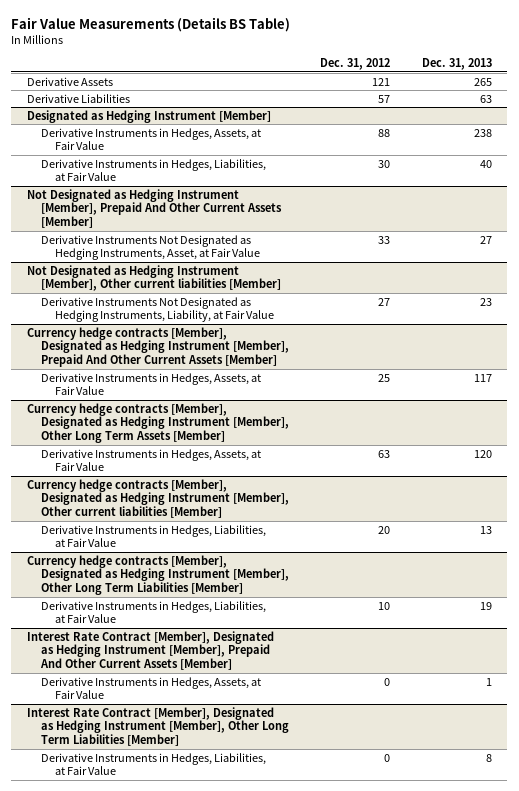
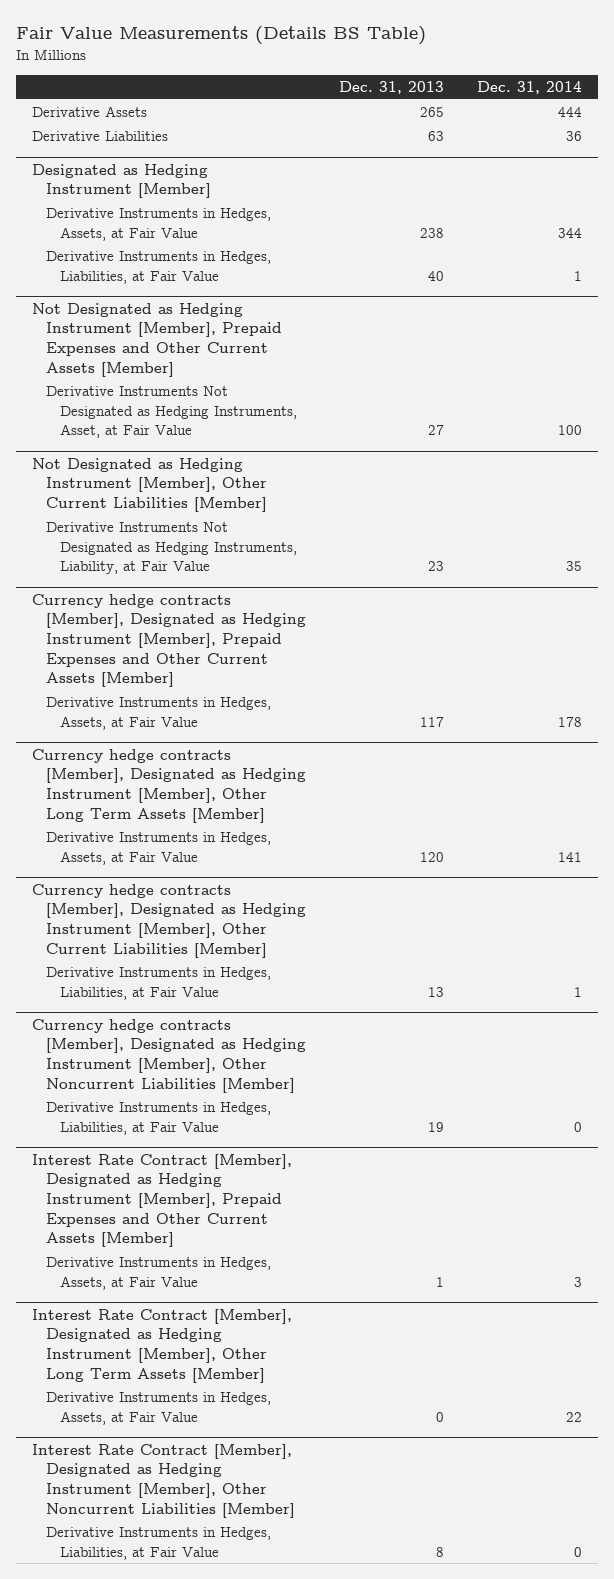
- | Dec. 31, 2012 | Dec. 31, 2013
+ | Dec. 31, 2013 | Dec. 31, 2014
- Not Designated as Hedging Instrument [Member], Prepaid And Other Current Assets [Member]
+ Not Designated as Hedging Instrument [Member], Prepaid Expenses and Other Current Assets [Member]
- Not Designated as Hedging Instrument [Member], Other current liabilities [Member]
+ Not Designated as Hedging Instrument [Member], Other Current Liabilities [Member]
- Currency hedge contracts [Member], Designated as Hedging Instrument [Member], Prepaid And Other Current Assets [Member]
+ Currency hedge contracts [Member], Designated as Hedging Instrument [Member], Prepaid Expenses and Other Current Assets [Member]
- Currency hedge contracts [Member], Designated as Hedging Instrument [Member], Other current liabilities [Member]
+ Currency hedge contracts [Member], Designated as Hedging Instrument [Member], Other Current Liabilities [Member]
- Currency hedge contracts [Member], Designated as Hedging Instrument [Member], Other Long Term Liabilities [Member]
+ Currency hedge contracts [Member], Designated as Hedging Instrument [Member], Other Noncurrent Liabilities [Member]
- Interest Rate Contract [Member], Designated as Hedging Instrument [Member], Prepaid And Other Current Assets [Member]
+ Interest Rate Contract [Member], Designated as Hedging Instrument [Member], Prepaid Expenses and Other Current Assets [Member]
- Interest Rate Contract [Member], Designated as Hedging Instrument [Member], Other Long Term Liabilities [Member]
+ Interest Rate Contract [Member], Designated as Hedging Instrument [Member], Other Long Term Assets [Member]
+ Derivative Instruments in Hedges, Assets, at Fair Value | 0 | 22
+ Interest Rate Contract [Member], Designated as Hedging Instrument [Member], Other Noncurrent Liabilities [Member]

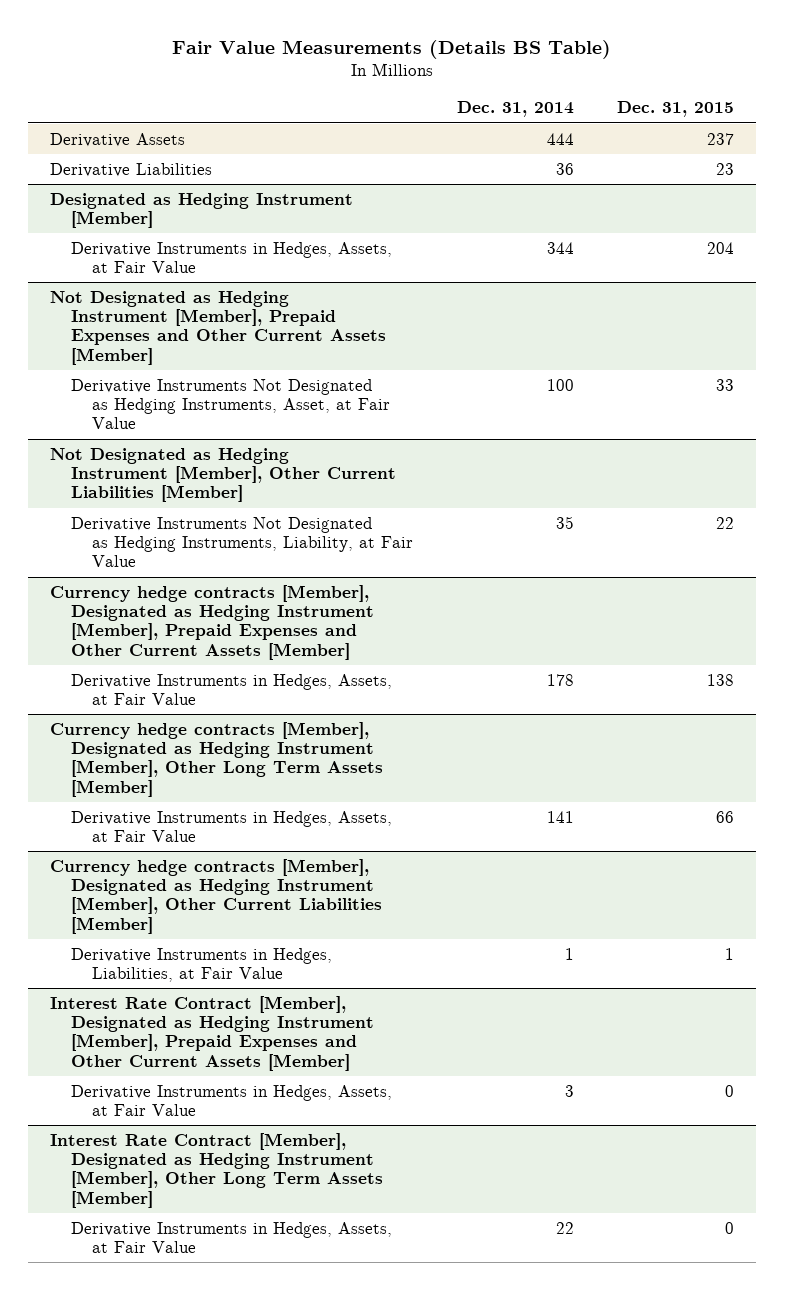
- | Dec. 31, 2013 | Dec. 31, 2014
+ | Dec. 31, 2014 | Dec. 31, 2015
@ Designated as Hedging Instrument [Member]
- Derivative Instruments in Hedges, Liabilities, at Fair Value | 40 | 1
- Currency hedge contracts [Member], Designated as Hedging Instrument [Member], Other Noncurrent Liabilities [Member]
- Derivative Instruments in Hedges, Liabilities, at Fair Value | 19 | 0
- Interest Rate Contract [Member], Designated as Hedging Instrument [Member], Other Noncurrent Liabilities [Member]
- Derivative Instruments in Hedges, Liabilities, at Fair Value | 8 | 0

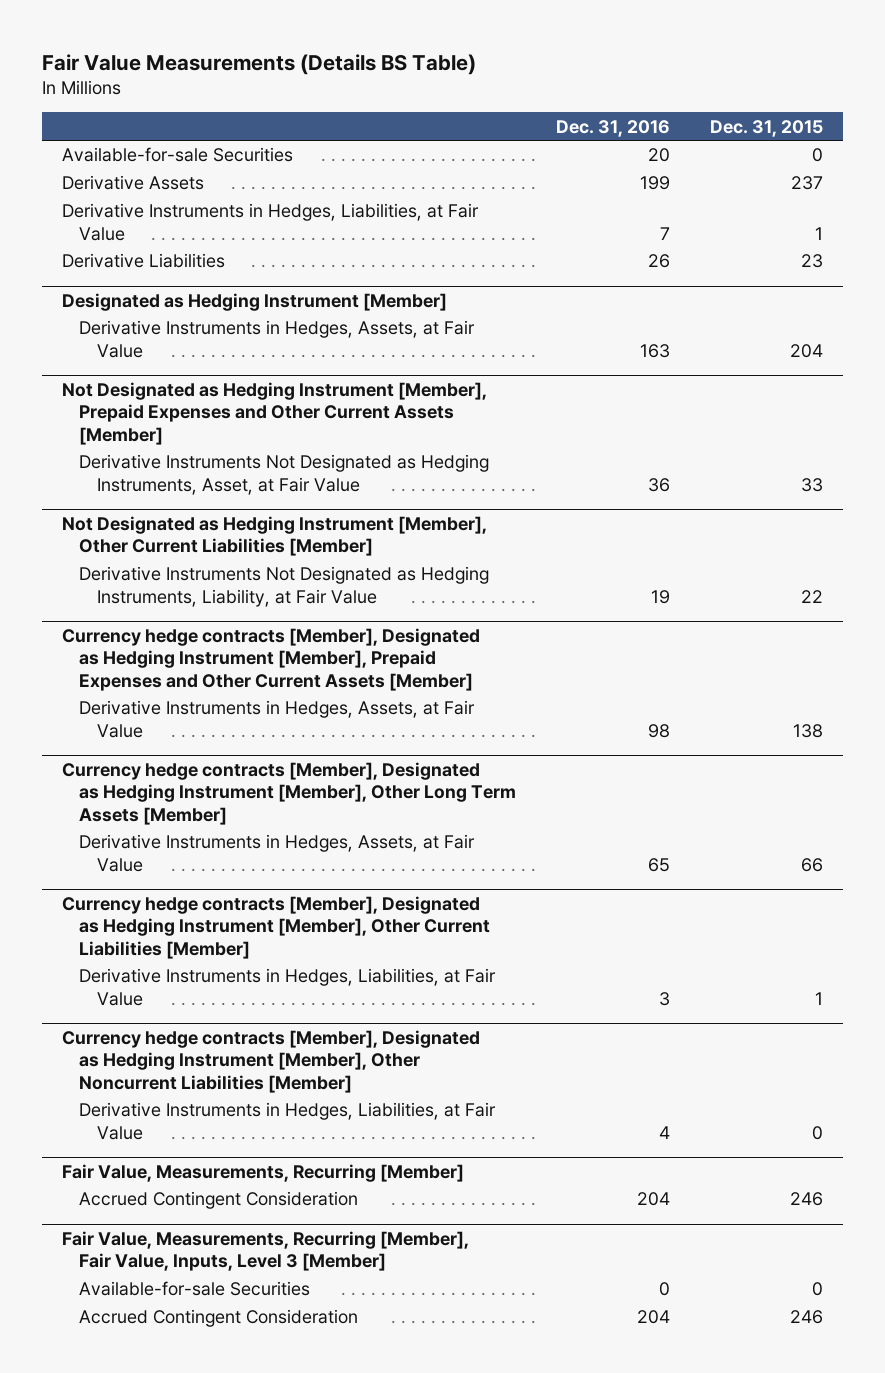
- | Dec. 31, 2014 | Dec. 31, 2015
+ | Dec. 31, 2016 | Dec. 31, 2015
+ Available-for-sale Securities | 20 | 0
+ Derivative Instruments in Hedges, Liabilities, at Fair Value | 7 | 1
- Interest Rate Contract [Member], Designated as Hedging Instrument [Member], Prepaid Expenses and Other Current Assets [Member]
- Derivative Instruments in Hedges, Assets, at Fair Value | 3 | 0
- Interest Rate Contract [Member], Designated as Hedging Instrument [Member], Other Long Term Assets [Member]
- Derivative Instruments in Hedges, Assets, at Fair Value | 22 | 0
+ Currency hedge contracts [Member], Designated as Hedging Instrument [Member], Other Noncurrent Liabilities [Member]
+ Derivative Instruments in Hedges, Liabilities, at Fair Value | 4 | 0
+ Fair Value, Measurements, Recurring [Member]
+ Accrued Contingent Consideration | 204 | 246
+ Fair Value, Measurements, Recurring [Member], Fair Value, Inputs, Level 3 [Member]
+ Available-for-sale Securities | 0 | 0
+ Accrued Contingent Consideration | 204 | 246

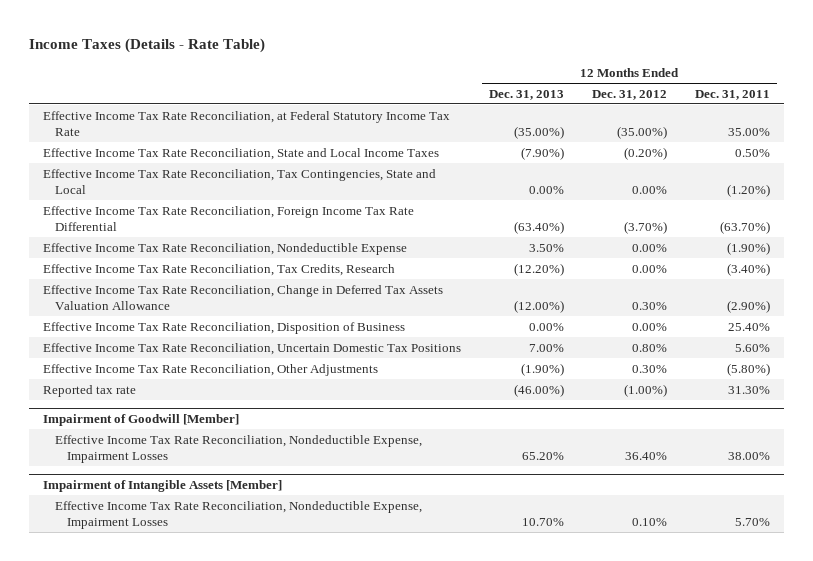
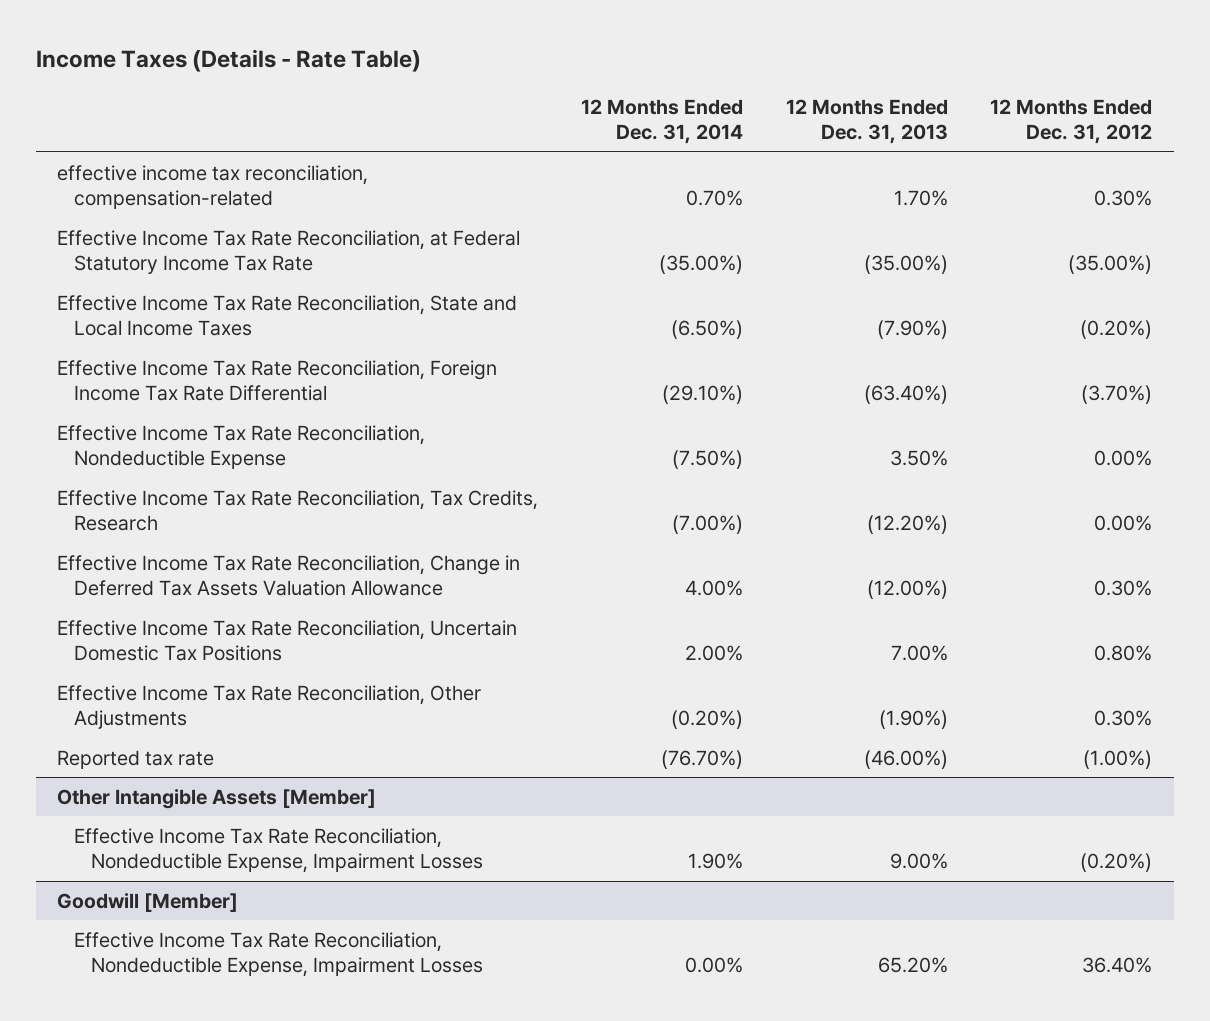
- | 12 Months Ended Dec. 31, 2013 | 12 Months Ended Dec. 31, 2012 | 12 Months Ended Dec. 31, 2011
+ | 12 Months Ended Dec. 31, 2014 | 12 Months Ended Dec. 31, 2013 | 12 Months Ended Dec. 31, 2012
+ effective income tax reconciliation, compensation-related | 0.70% | 1.70% | 0.30%
- Effective Income Tax Rate Reconciliation, Tax Contingencies, State and Local | 0.00% | 0.00% | (1.20%)
- Effective Income Tax Rate Reconciliation, Disposition of Business | 0.00% | 0.00% | 25.40%
- Impairment of Goodwill [Member]
+ Other Intangible Assets [Member]
+ Effective Income Tax Rate Reconciliation, Nondeductible Expense, Impairment Losses | 1.90% | 9.00% | (0.20%)
+ Goodwill [Member]
- Impairment of Intangible Assets [Member]
- Effective Income Tax Rate Reconciliation, Nondeductible Expense, Impairment Losses | 10.70% | 0.10% | 5.70%

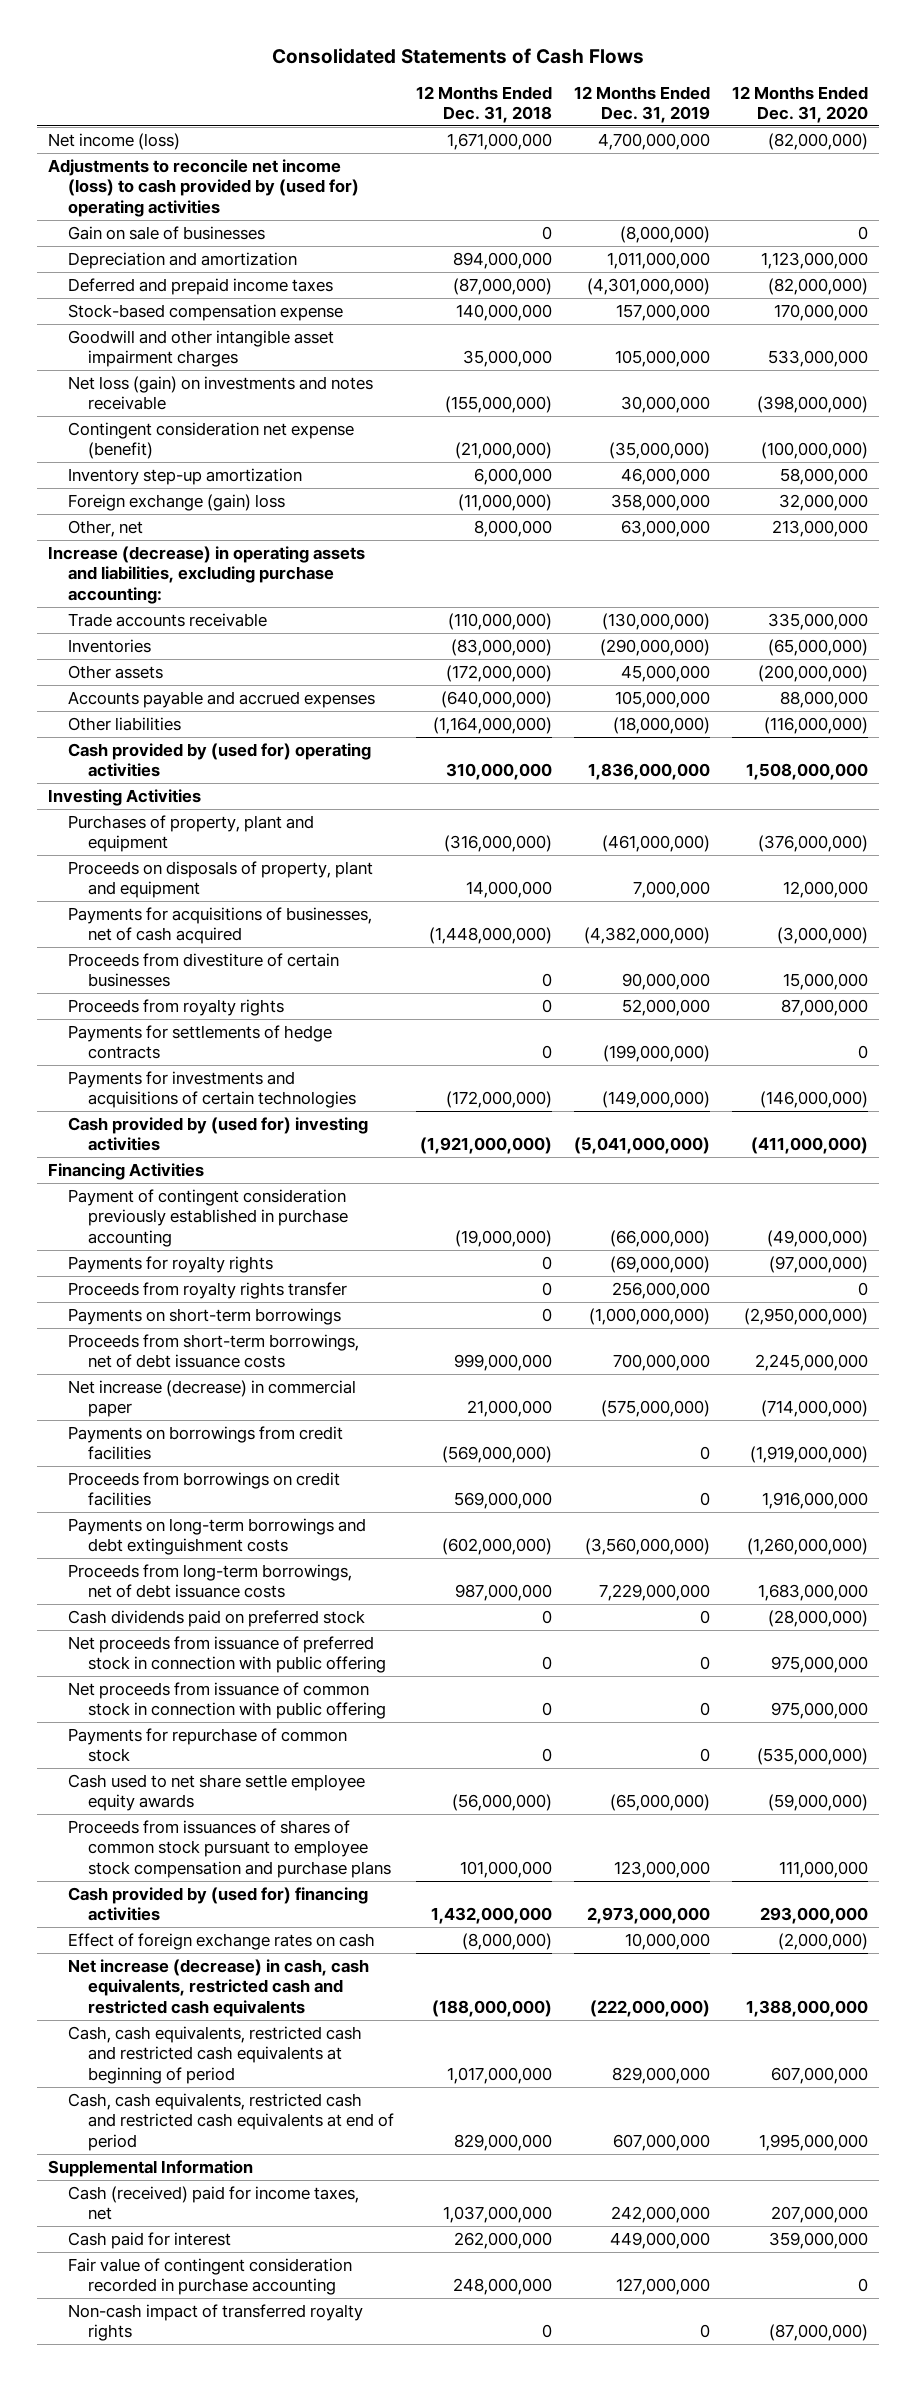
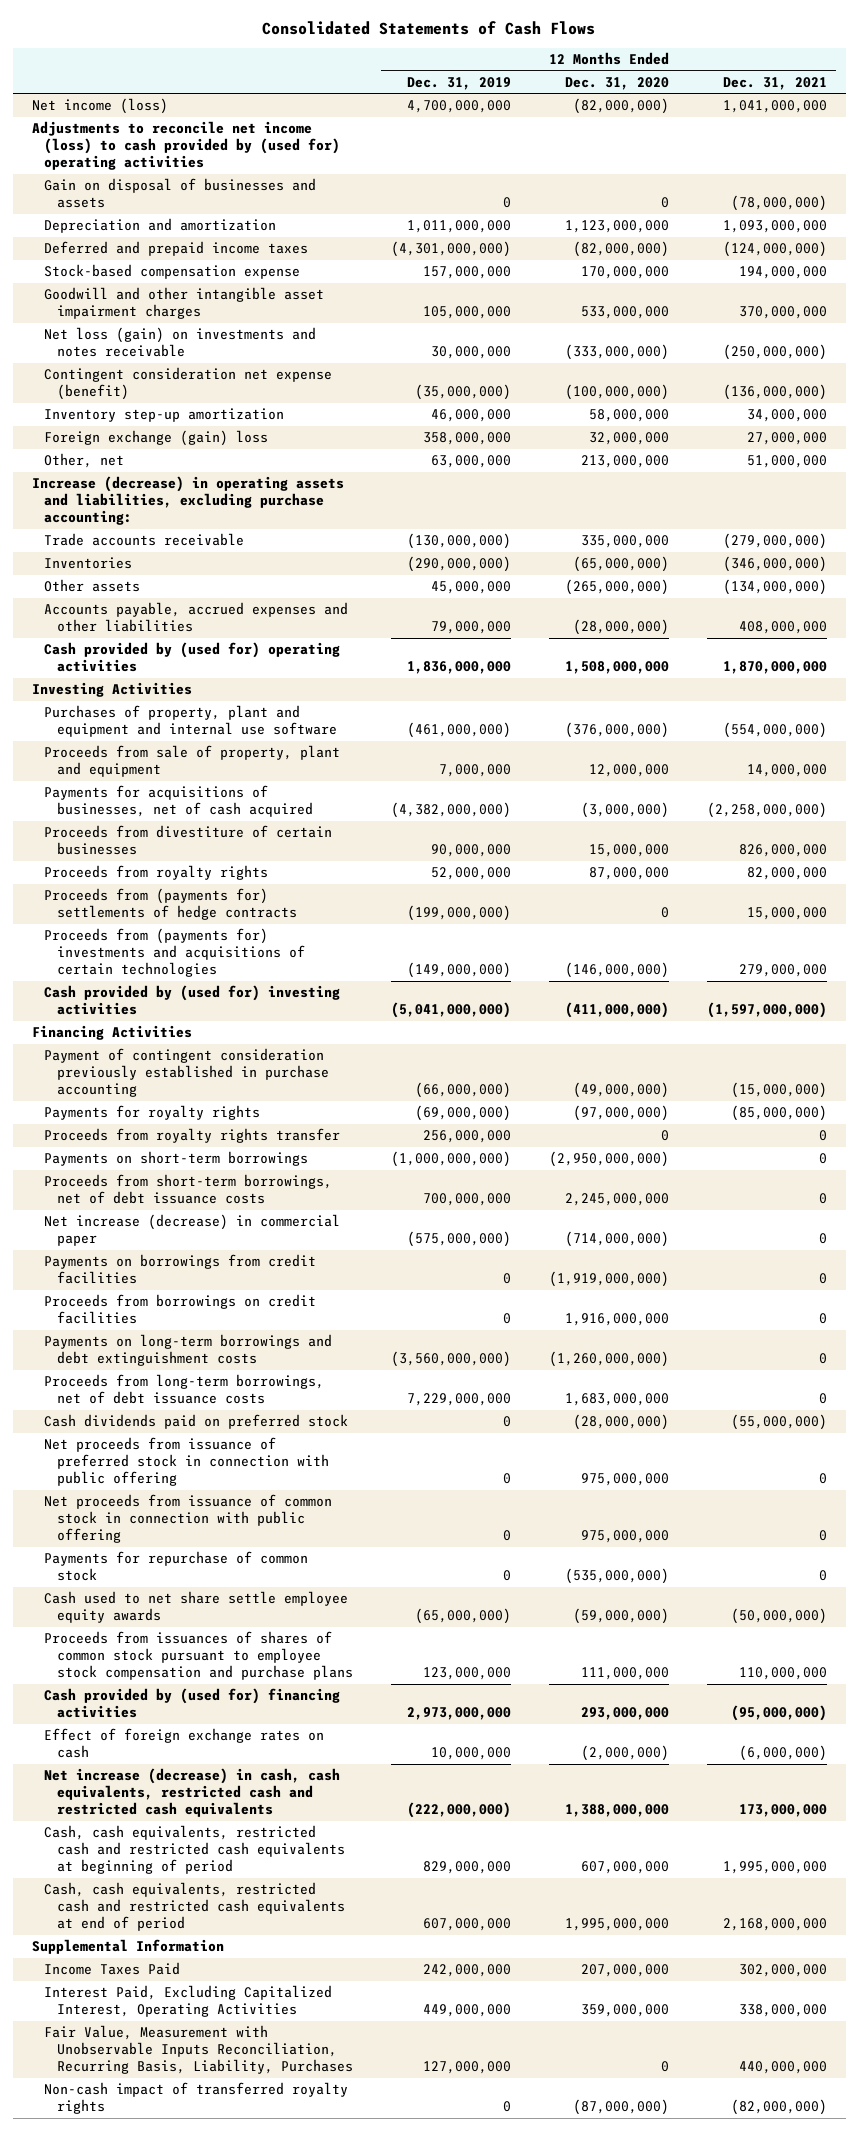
- | 12 Months Ended Dec. 31, 2018 | 12 Months Ended Dec. 31, 2019 | 12 Months Ended Dec. 31, 2020
+ | 12 Months Ended Dec. 31, 2019 | 12 Months Ended Dec. 31, 2020 | 12 Months Ended Dec. 31, 2021
- Gain on sale of businesses | 0 | (8,000,000) | 0
+ Gain on disposal of businesses and assets | 0 | 0 | (78,000,000)
- Net loss (gain) on investments and notes receivable | (155,000,000) | 30,000,000 | (398,000,000)
+ Net loss (gain) on investments and notes receivable | 30,000,000 | (333,000,000) | (250,000,000)
- Other assets | (172,000,000) | 45,000,000 | (200,000,000)
- Accounts payable and accrued expenses | (640,000,000) | 105,000,000 | 88,000,000
- Other liabilities | (1,164,000,000) | (18,000,000) | (116,000,000)
+ Other assets | 45,000,000 | (265,000,000) | (134,000,000)
+ Accounts payable, accrued expenses and other liabilities | 79,000,000 | (28,000,000) | 408,000,000
- Purchases of property, plant and equipment | (316,000,000) | (461,000,000) | (376,000,000)
- Proceeds on disposals of property, plant and equipment | 14,000,000 | 7,000,000 | 12,000,000
+ Purchases of property, plant and equipment and internal use software | (461,000,000) | (376,000,000) | (554,000,000)
+ Proceeds from sale of property, plant and equipment | 7,000,000 | 12,000,000 | 14,000,000
- Payments for settlements of hedge contracts | 0 | (199,000,000) | 0
- Payments for investments and acquisitions of certain technologies | (172,000,000) | (149,000,000) | (146,000,000)
+ Proceeds from (payments for) settlements of hedge contracts | (199,000,000) | 0 | 15,000,000
+ Proceeds from (payments for) investments and acquisitions of certain technologies | (149,000,000) | (146,000,000) | 279,000,000
- Cash (received) paid for income taxes, net | 1,037,000,000 | 242,000,000 | 207,000,000
- Cash paid for interest | 262,000,000 | 449,000,000 | 359,000,000
- Fair value of contingent consideration recorded in purchase accounting | 248,000,000 | 127,000,000 | 0
+ Income Taxes Paid | 242,000,000 | 207,000,000 | 302,000,000
+ Interest Paid, Excluding Capitalized Interest, Operating Activities | 449,000,000 | 359,000,000 | 338,000,000
+ Fair Value, Measurement with Unobservable Inputs Reconciliation, Recurring Basis, Liability, Purchases | 127,000,000 | 0 | 440,000,000

